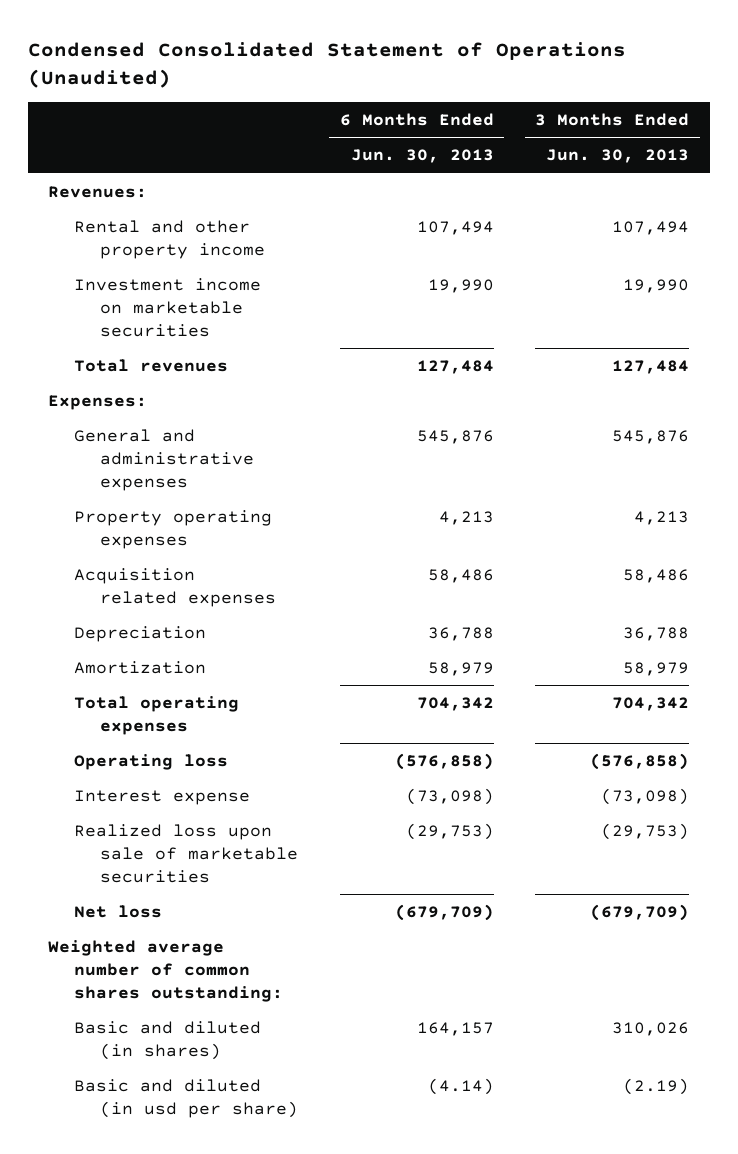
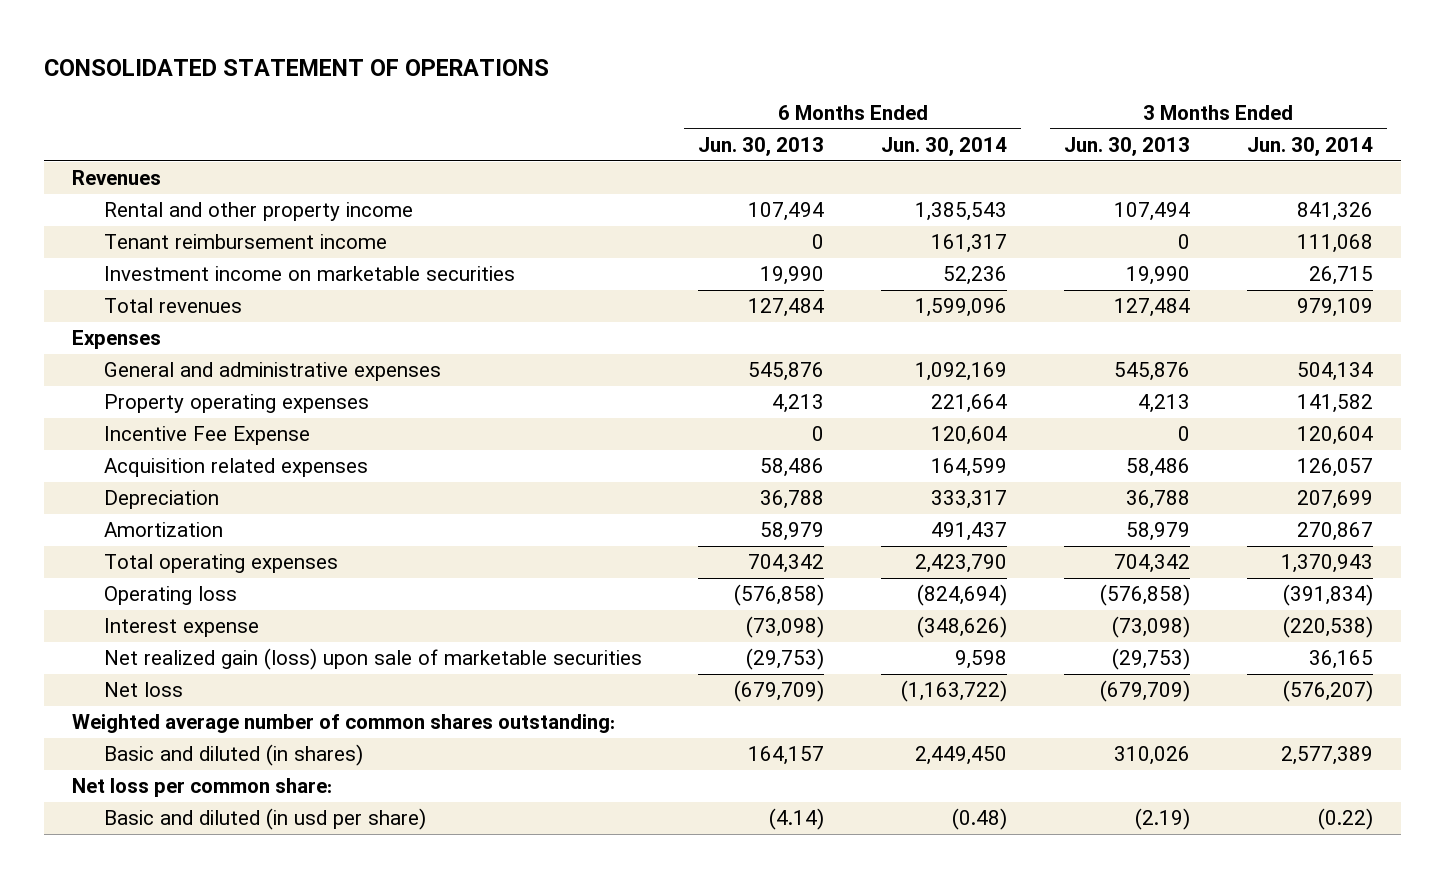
- Condensed Consolidated Statement of Operations (Unaudited)
+ CONSOLIDATED STATEMENT OF OPERATIONS
- | 6 Months Ended Jun. 30, 2013 | 3 Months Ended Jun. 30, 2013
+ | 6 Months Ended Jun. 30, 2013 | 6 Months Ended Jun. 30, 2014 | 3 Months Ended Jun. 30, 2013 | 3 Months Ended Jun. 30, 2014
- Revenues:
+ Revenues
+ Tenant reimbursement income | 0 | 161,317 | 0 | 111,068
- Expenses:
+ Expenses
+ Incentive Fee Expense | 0 | 120,604 | 0 | 120,604
- Realized loss upon sale of marketable securities | (29,753) | (29,753)
+ Net realized gain (loss) upon sale of marketable securities | (29,753) | 9,598 | (29,753) | 36,165
+ Net loss per common share:

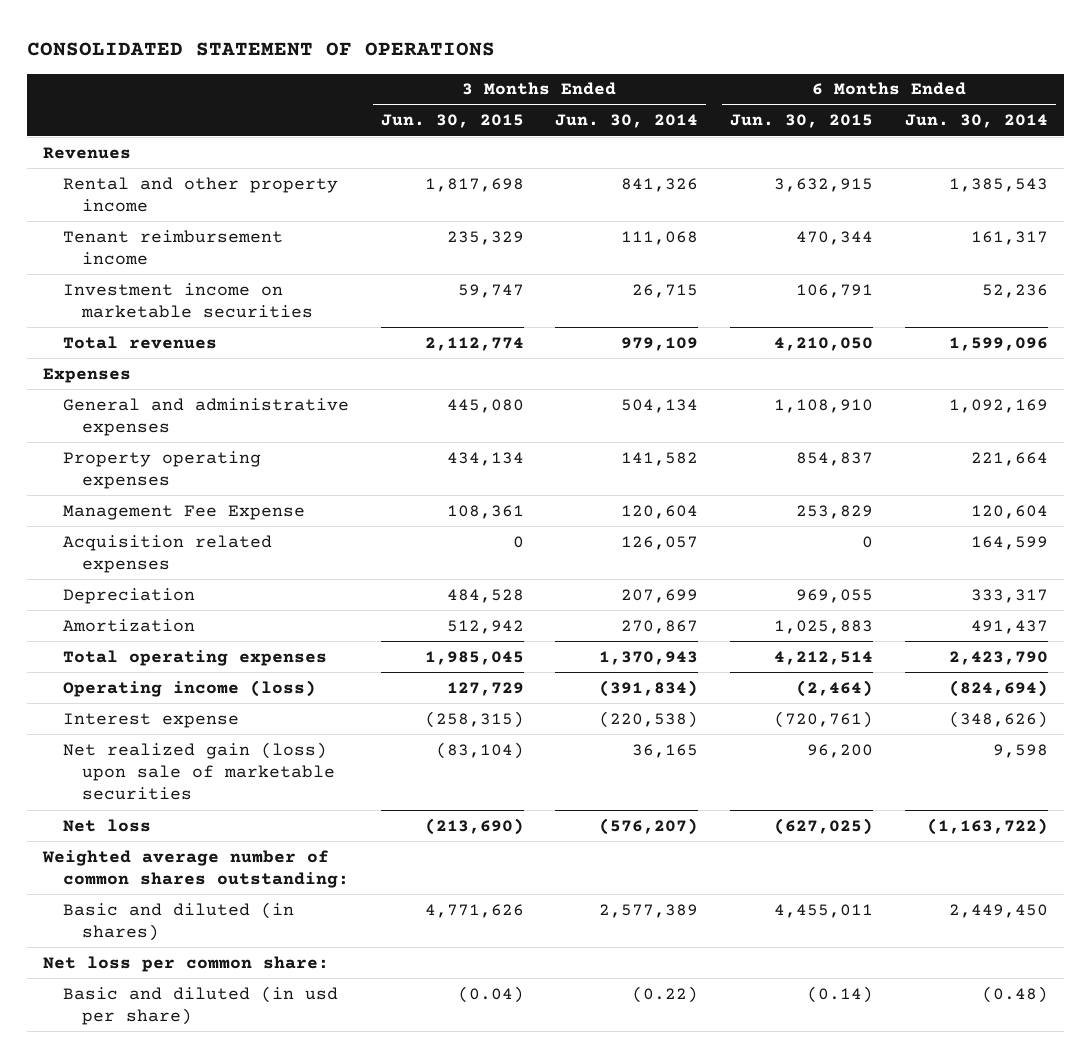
- | 6 Months Ended Jun. 30, 2013 | 6 Months Ended Jun. 30, 2014 | 3 Months Ended Jun. 30, 2013 | 3 Months Ended Jun. 30, 2014
+ | 3 Months Ended Jun. 30, 2015 | 3 Months Ended Jun. 30, 2014 | 6 Months Ended Jun. 30, 2015 | 6 Months Ended Jun. 30, 2014
- Incentive Fee Expense | 0 | 120,604 | 0 | 120,604
+ Management Fee Expense | 108,361 | 120,604 | 253,829 | 120,604
- Operating loss | (576,858) | (824,694) | (576,858) | (391,834)
+ Operating income (loss) | 127,729 | (391,834) | (2,464) | (824,694)

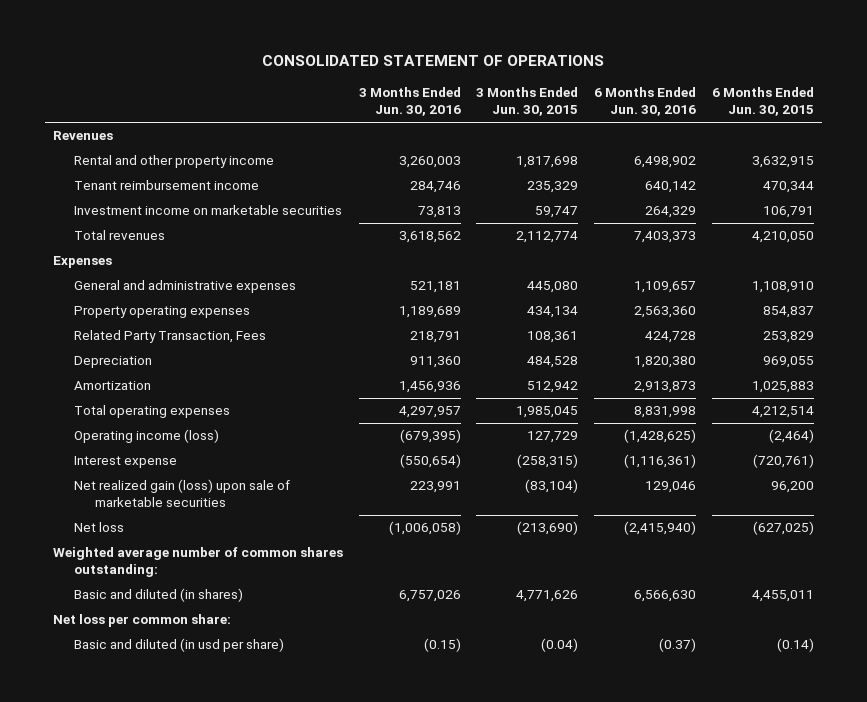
- | 3 Months Ended Jun. 30, 2015 | 3 Months Ended Jun. 30, 2014 | 6 Months Ended Jun. 30, 2015 | 6 Months Ended Jun. 30, 2014
+ | 3 Months Ended Jun. 30, 2016 | 3 Months Ended Jun. 30, 2015 | 6 Months Ended Jun. 30, 2016 | 6 Months Ended Jun. 30, 2015
- Management Fee Expense | 108,361 | 120,604 | 253,829 | 120,604
- Acquisition related expenses | 0 | 126,057 | 0 | 164,599
+ Related Party Transaction, Fees | 218,791 | 108,361 | 424,728 | 253,829

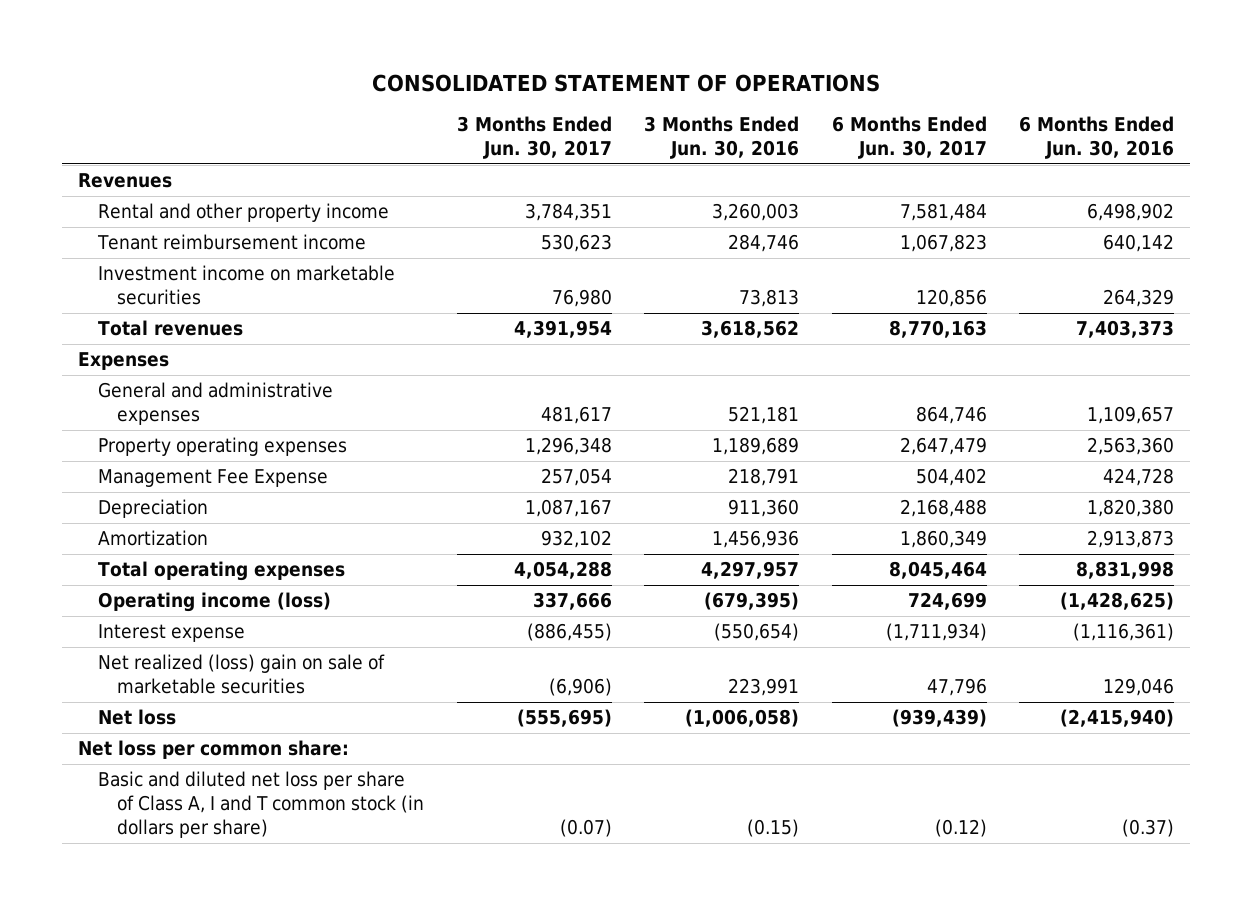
- | 3 Months Ended Jun. 30, 2016 | 3 Months Ended Jun. 30, 2015 | 6 Months Ended Jun. 30, 2016 | 6 Months Ended Jun. 30, 2015
+ | 3 Months Ended Jun. 30, 2017 | 3 Months Ended Jun. 30, 2016 | 6 Months Ended Jun. 30, 2017 | 6 Months Ended Jun. 30, 2016
- Related Party Transaction, Fees | 218,791 | 108,361 | 424,728 | 253,829
+ Management Fee Expense | 257,054 | 218,791 | 504,402 | 424,728
- Net realized gain (loss) upon sale of marketable securities | 223,991 | (83,104) | 129,046 | 96,200
+ Net realized (loss) gain on sale of marketable securities | (6,906) | 223,991 | 47,796 | 129,046
- Weighted average number of common shares outstanding:
- Basic and diluted (in shares) | 6,757,026 | 4,771,626 | 6,566,630 | 4,455,011
- Basic and diluted (in usd per share) | (0.15) | (0.04) | (0.37) | (0.14)
+ Basic and diluted net loss per share of Class A, I and T common stock (in dollars per share) | (0.07) | (0.15) | (0.12) | (0.37)

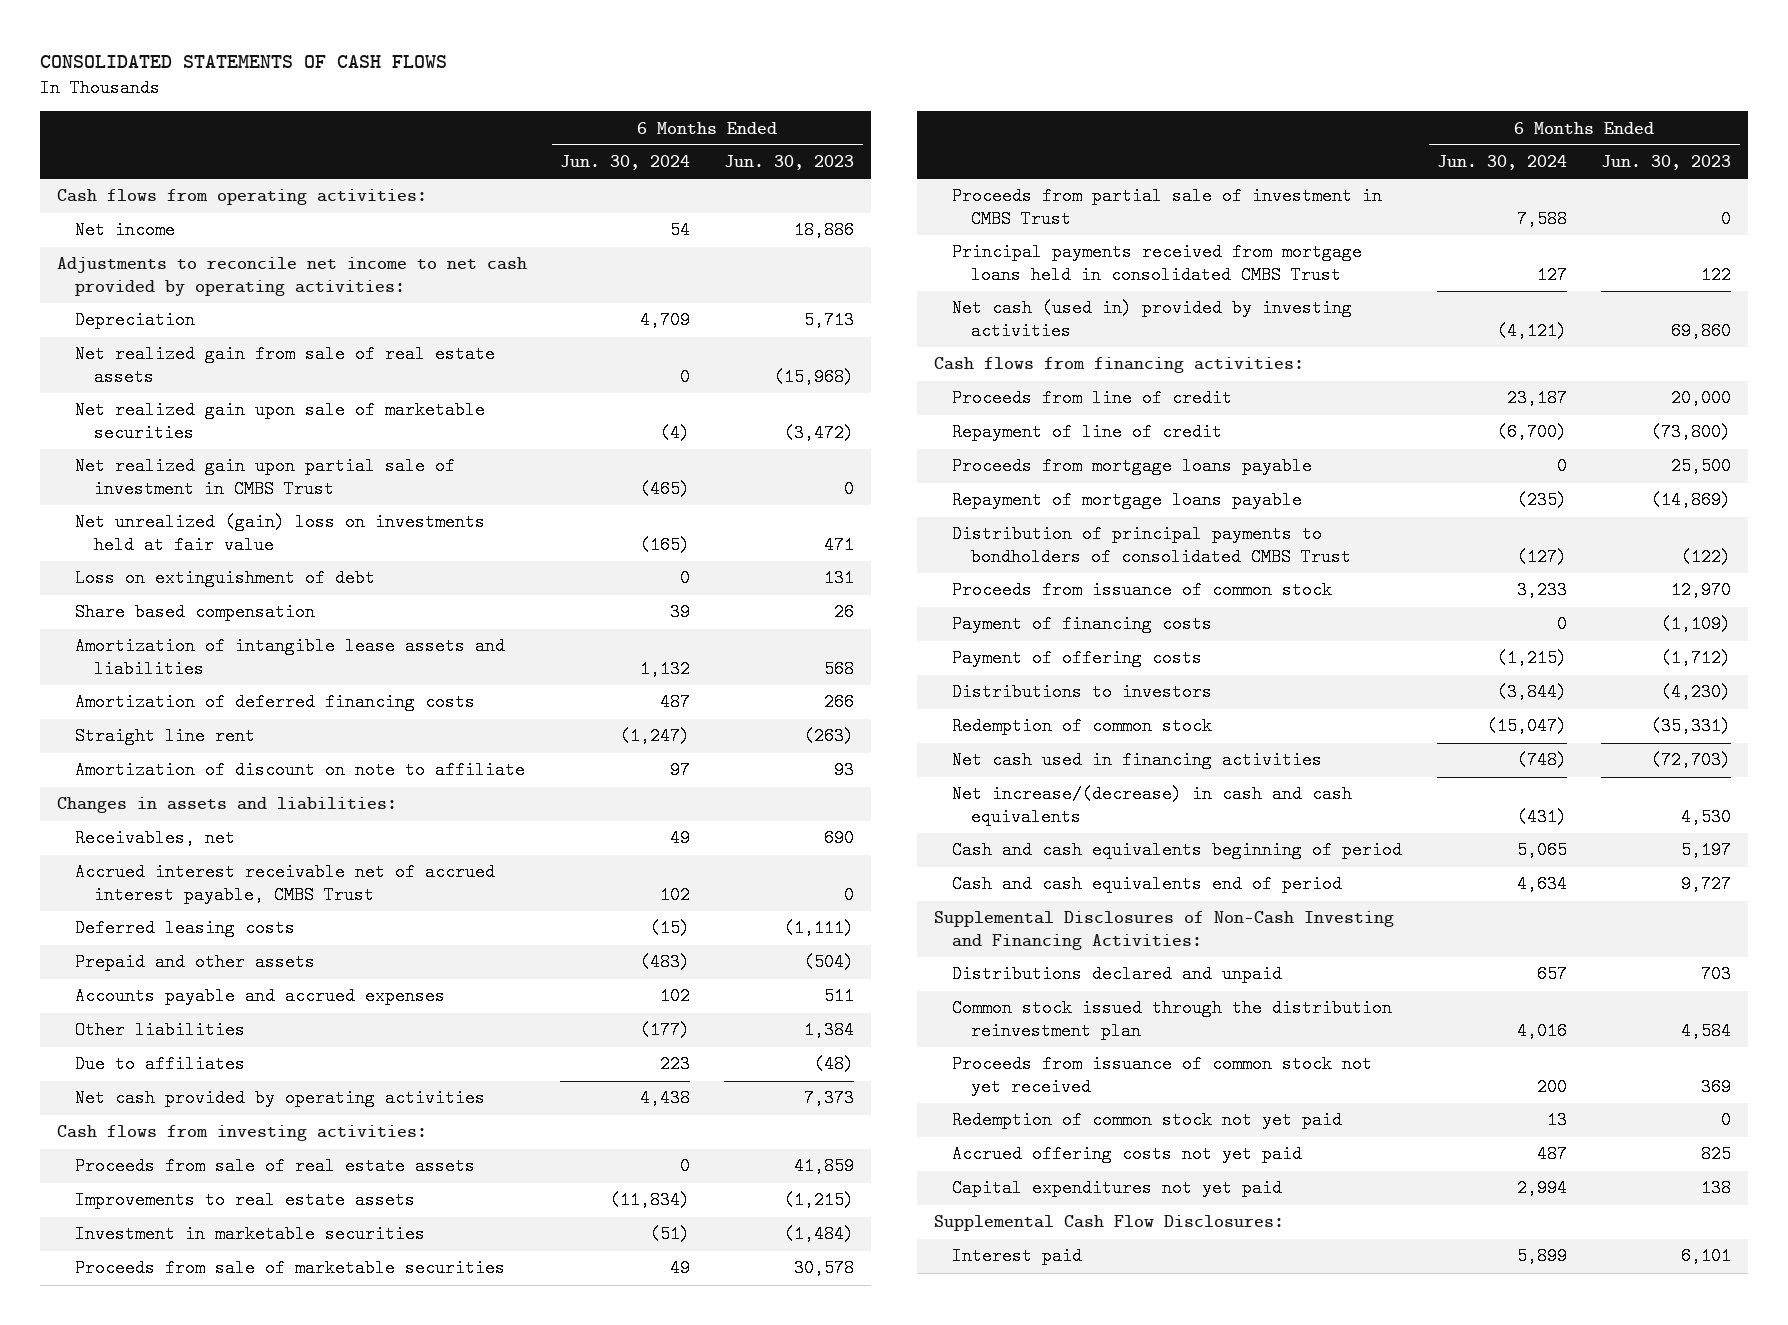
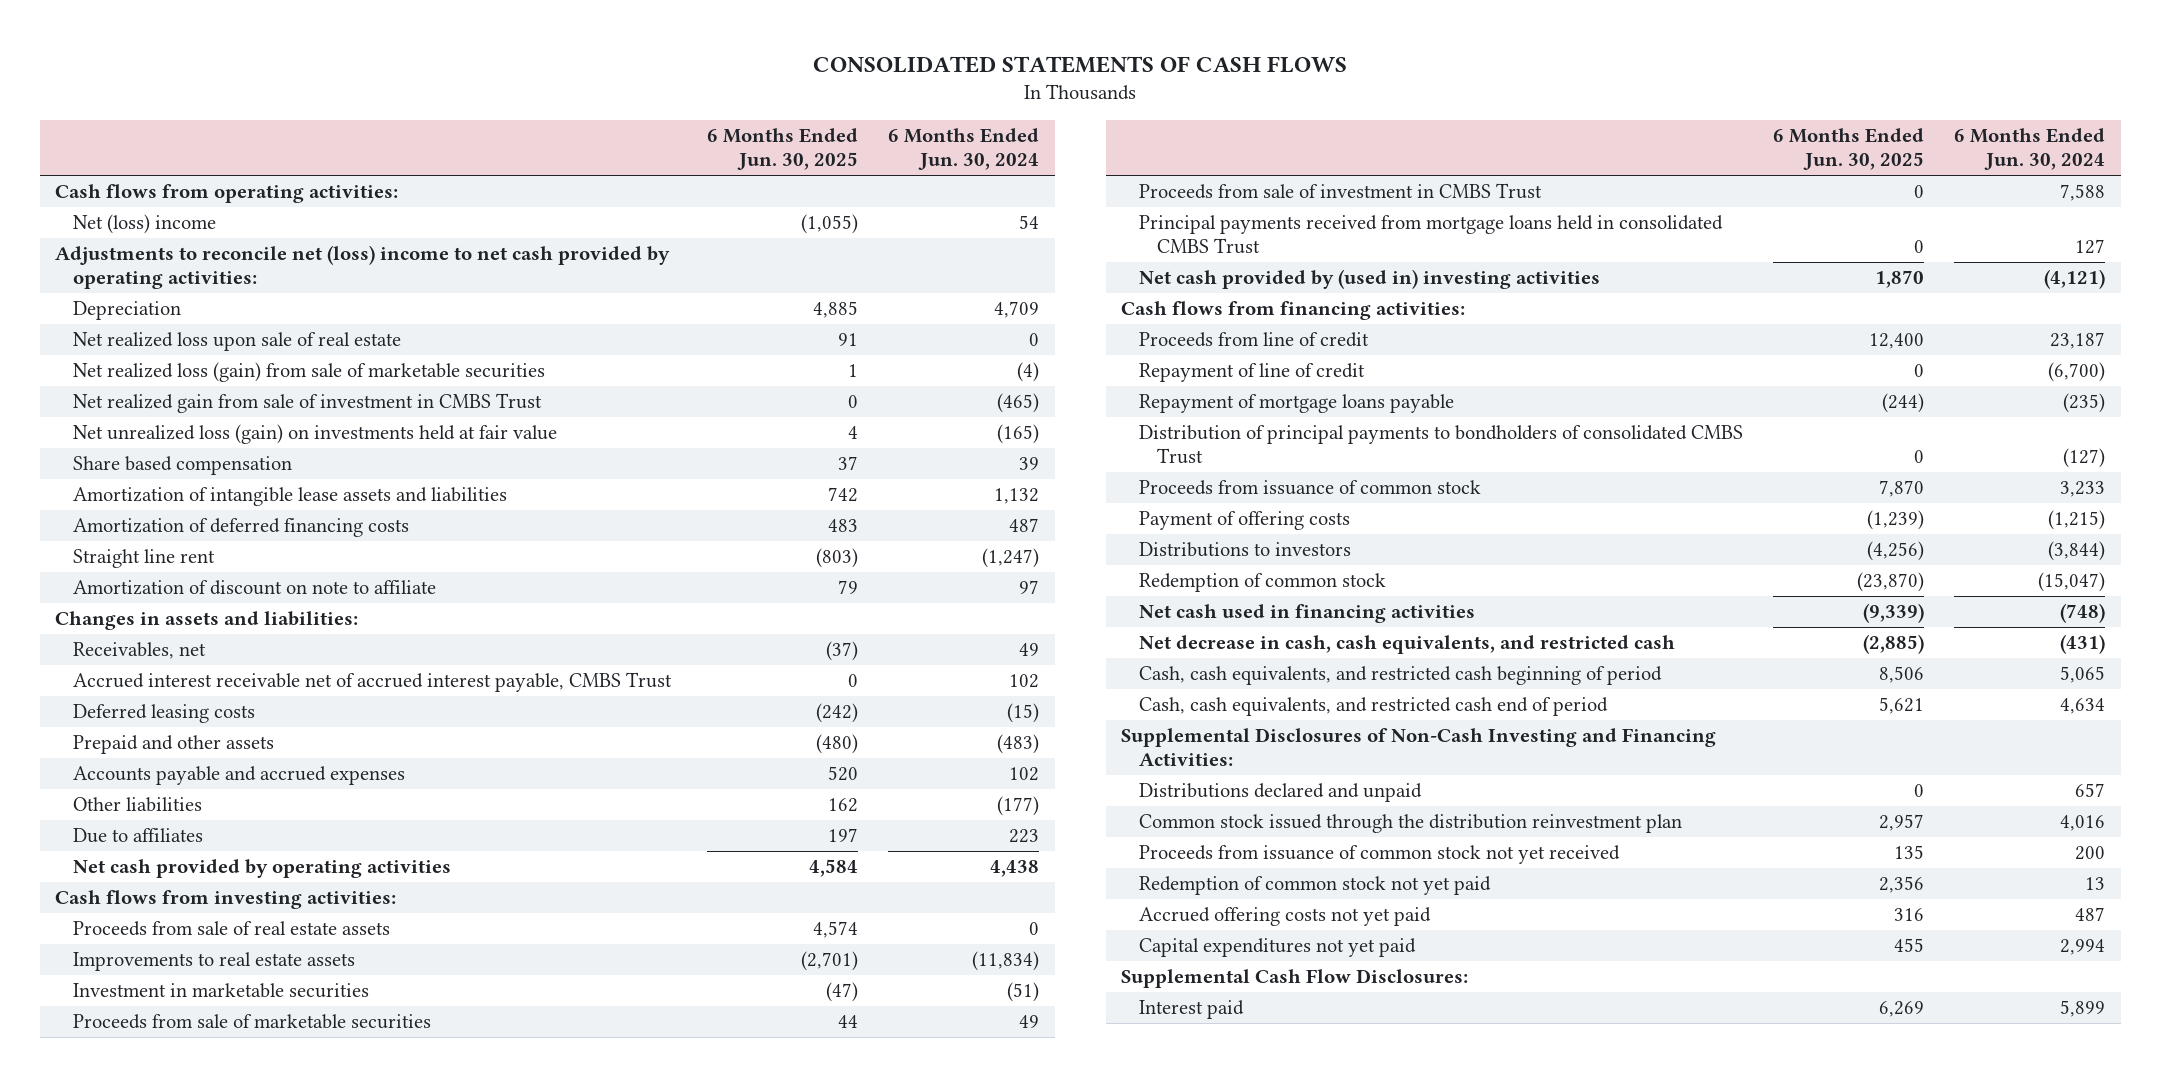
- | 6 Months Ended Jun. 30, 2024 | 6 Months Ended Jun. 30, 2023
+ | 6 Months Ended Jun. 30, 2025 | 6 Months Ended Jun. 30, 2024
- Net income | 54 | 18,886
- Adjustments to reconcile net income to net cash provided by operating activities:
+ Net (loss) income | (1,055) | 54
+ Adjustments to reconcile net (loss) income to net cash provided by operating activities:
- Net realized gain from sale of real estate assets | 0 | (15,968)
- Net realized gain upon sale of marketable securities | (4) | (3,472)
- Net realized gain upon partial sale of investment in CMBS Trust | (465) | 0
- Net unrealized (gain) loss on investments held at fair value | (165) | 471
- Loss on extinguishment of debt | 0 | 131
+ Net realized loss upon sale of real estate | 91 | 0
+ Net realized loss (gain) from sale of marketable securities | 1 | (4)
+ Net realized gain from sale of investment in CMBS Trust | 0 | (465)
+ Net unrealized loss (gain) on investments held at fair value | 4 | (165)
- Proceeds from partial sale of investment in CMBS Trust | 7,588 | 0
+ Proceeds from sale of investment in CMBS Trust | 0 | 7,588
- Net cash (used in) provided by investing activities | (4,121) | 69,860
+ Net cash provided by (used in) investing activities | 1,870 | (4,121)
- Proceeds from mortgage loans payable | 0 | 25,500
- Payment of financing costs | 0 | (1,109)
- Net increase/(decrease) in cash and cash equivalents | (431) | 4,530
- Cash and cash equivalents beginning of period | 5,065 | 5,197
- Cash and cash equivalents end of period | 4,634 | 9,727
+ Net decrease in cash, cash equivalents, and restricted cash | (2,885) | (431)
+ Cash, cash equivalents, and restricted cash beginning of period | 8,506 | 5,065
+ Cash, cash equivalents, and restricted cash end of period | 5,621 | 4,634

